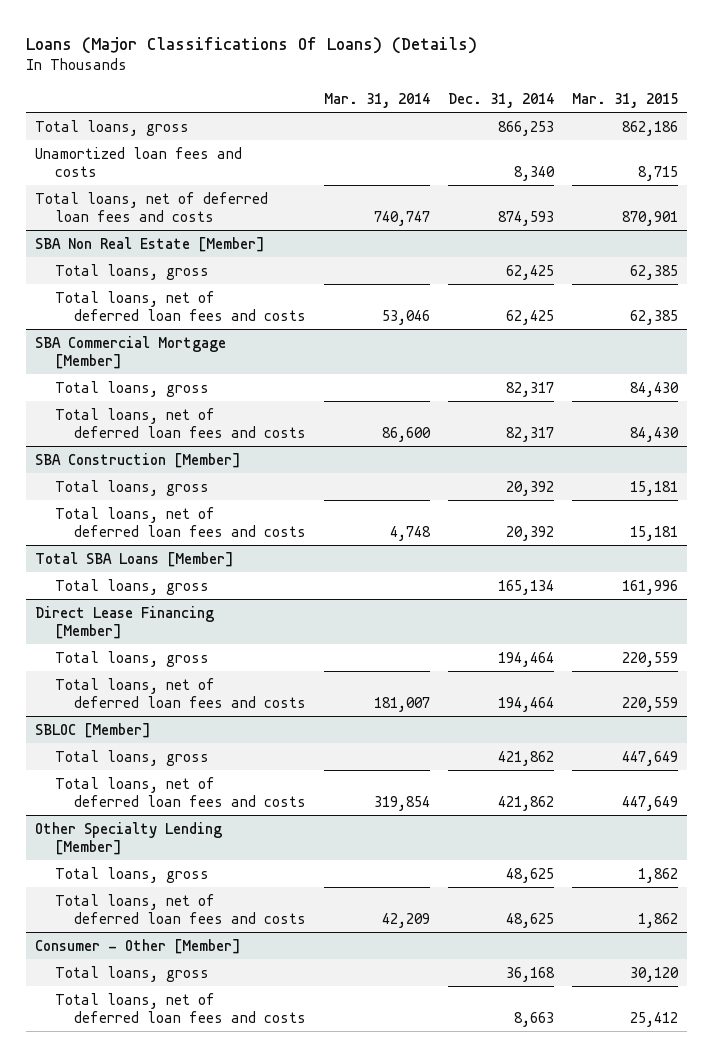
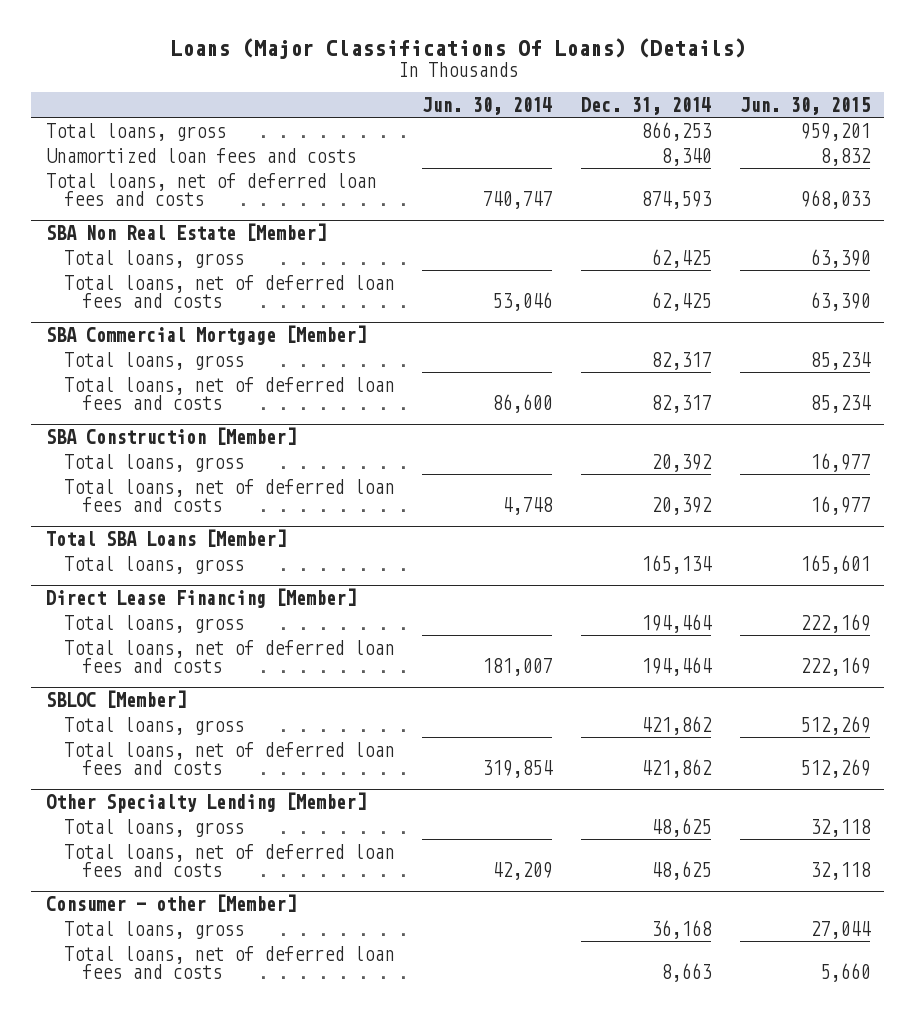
- | Mar. 31, 2014 | Dec. 31, 2014 | Mar. 31, 2015
+ | Jun. 30, 2014 | Dec. 31, 2014 | Jun. 30, 2015
- Consumer - Other [Member]
+ Consumer - other [Member]

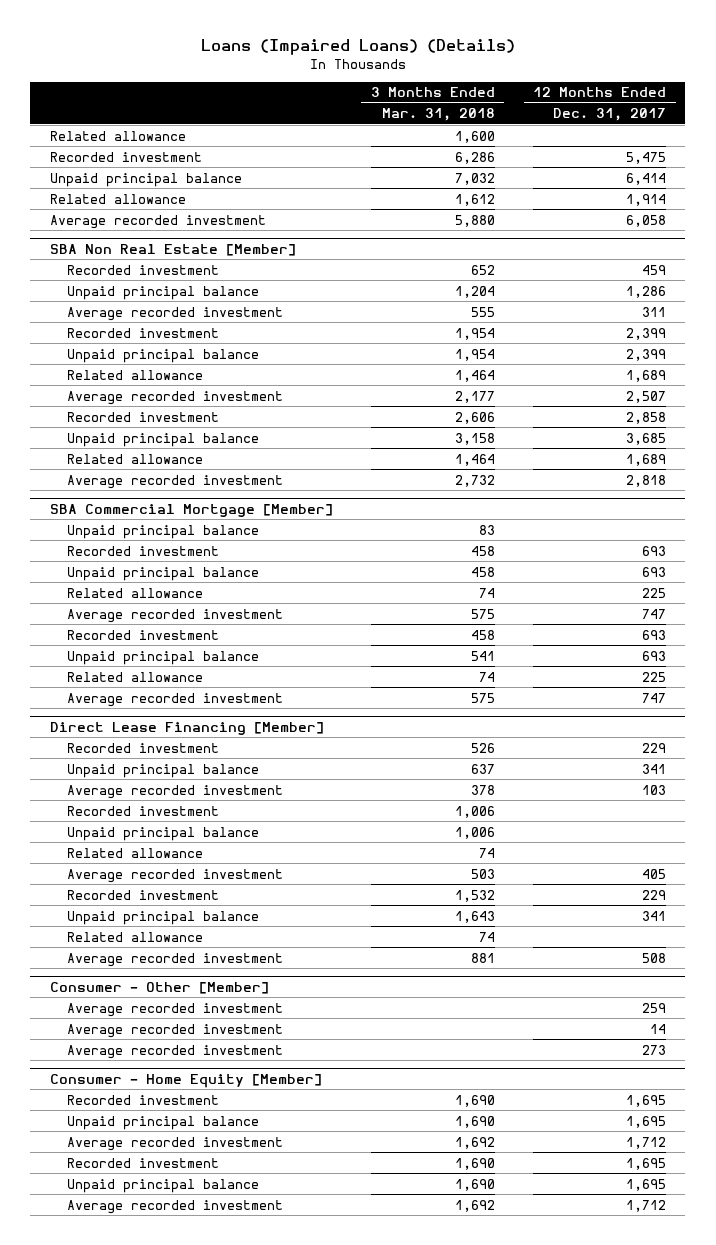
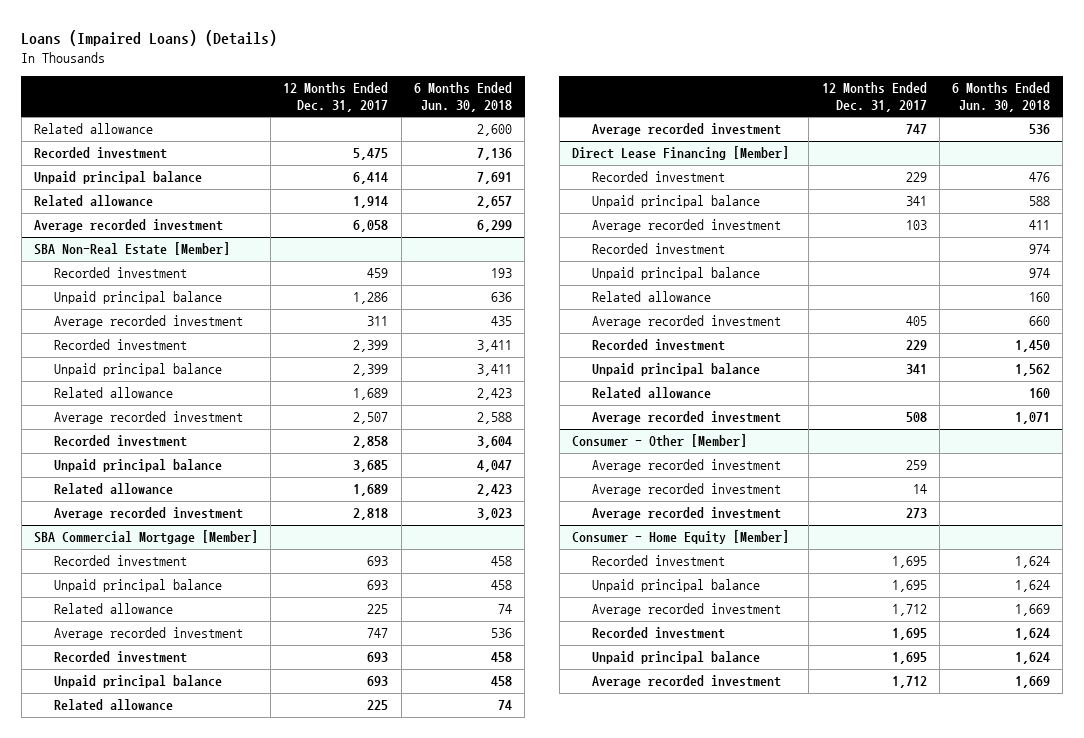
- | 3 Months Ended Mar. 31, 2018 | 12 Months Ended Dec. 31, 2017
+ | 12 Months Ended Dec. 31, 2017 | 6 Months Ended Jun. 30, 2018
- SBA Non Real Estate [Member]
+ SBA Non-Real Estate [Member]
@ SBA Commercial Mortgage [Member]
- Unpaid principal balance | 83 |

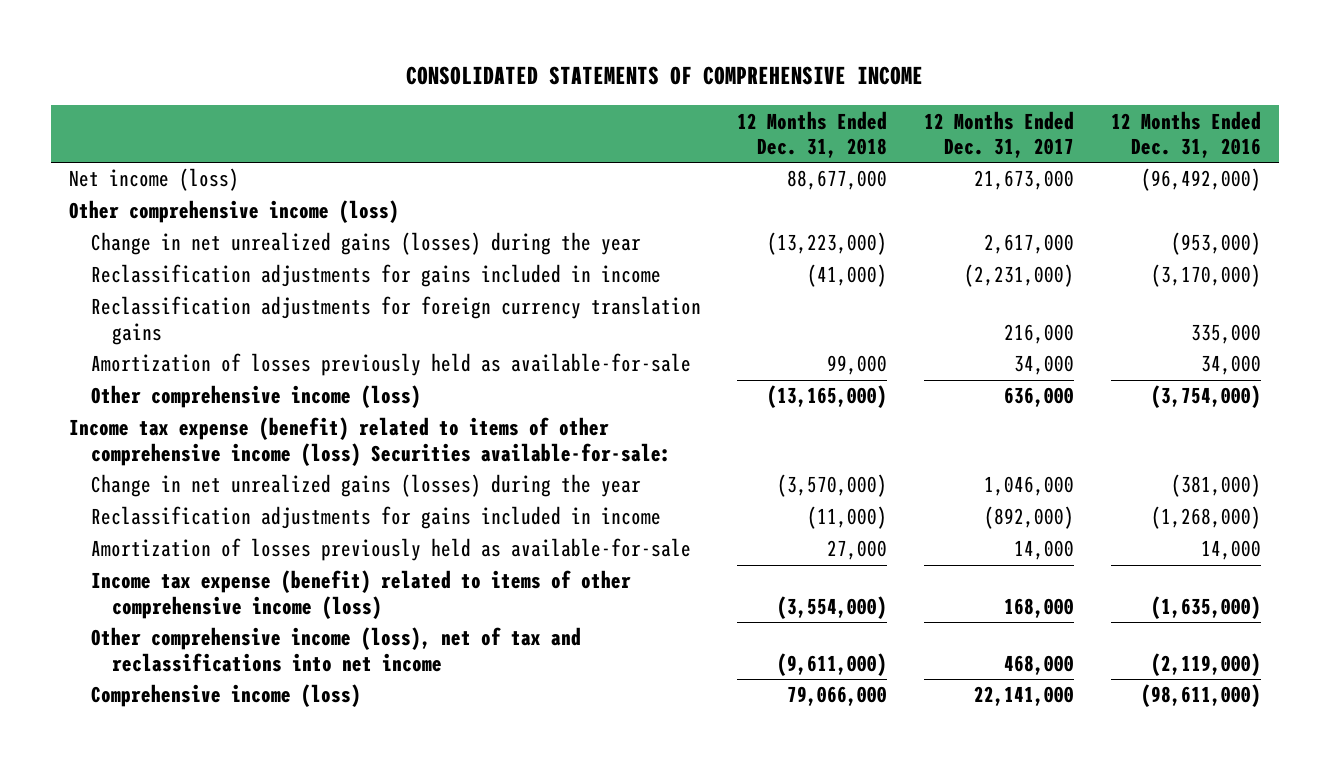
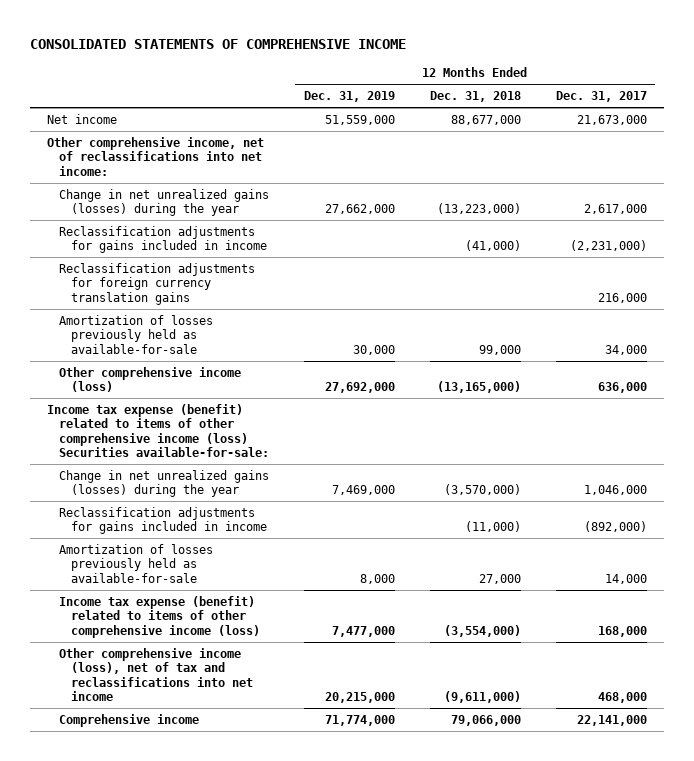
- | 12 Months Ended Dec. 31, 2018 | 12 Months Ended Dec. 31, 2017 | 12 Months Ended Dec. 31, 2016
+ | 12 Months Ended Dec. 31, 2019 | 12 Months Ended Dec. 31, 2018 | 12 Months Ended Dec. 31, 2017
- Net income (loss) | 88,677,000 | 21,673,000 | (96,492,000)
- Other comprehensive income (loss)
+ Net income | 51,559,000 | 88,677,000 | 21,673,000
+ Other comprehensive income, net of reclassifications into net income:
- Comprehensive income (loss) | 79,066,000 | 22,141,000 | (98,611,000)
+ Comprehensive income | 71,774,000 | 79,066,000 | 22,141,000

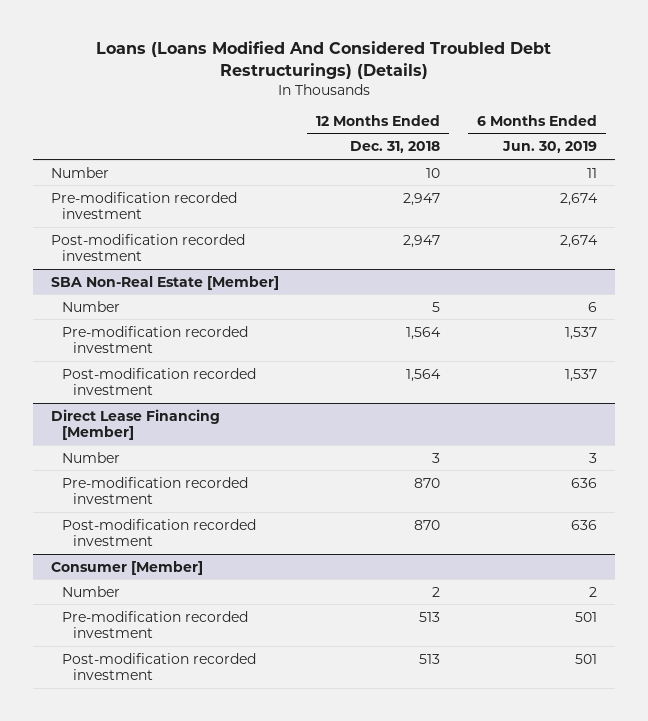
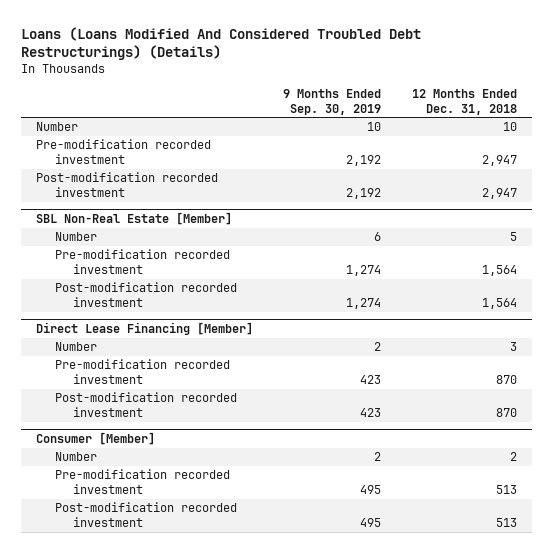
- | 12 Months Ended Dec. 31, 2018 | 6 Months Ended Jun. 30, 2019
+ | 9 Months Ended Sep. 30, 2019 | 12 Months Ended Dec. 31, 2018
- SBA Non-Real Estate [Member]
+ SBL Non-Real Estate [Member]

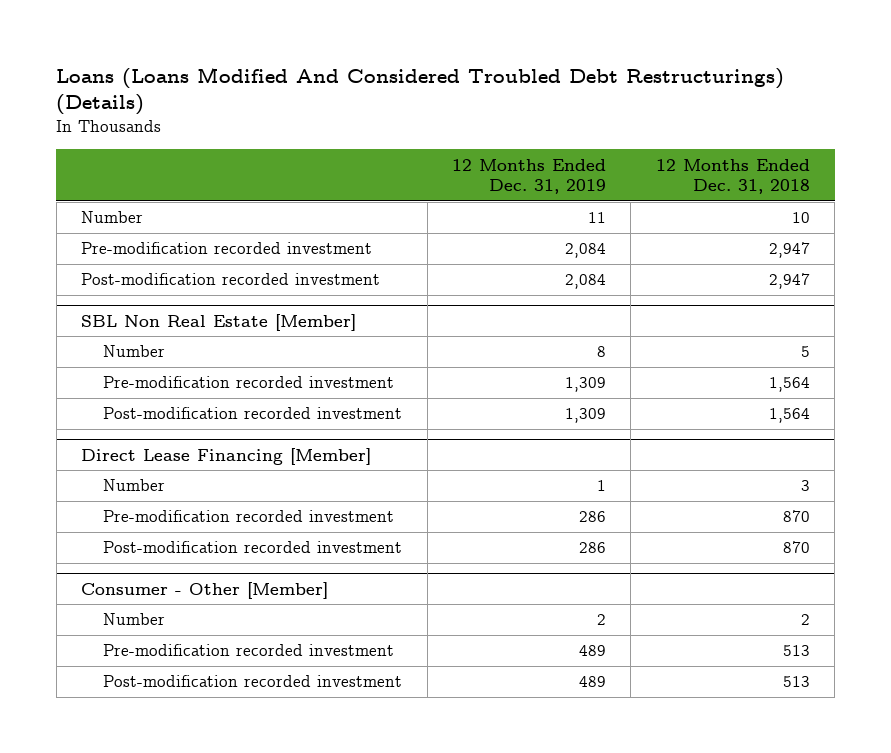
- | 9 Months Ended Sep. 30, 2019 | 12 Months Ended Dec. 31, 2018
+ | 12 Months Ended Dec. 31, 2019 | 12 Months Ended Dec. 31, 2018
- SBL Non-Real Estate [Member]
+ SBL Non Real Estate [Member]
- Consumer [Member]
+ Consumer - Other [Member]

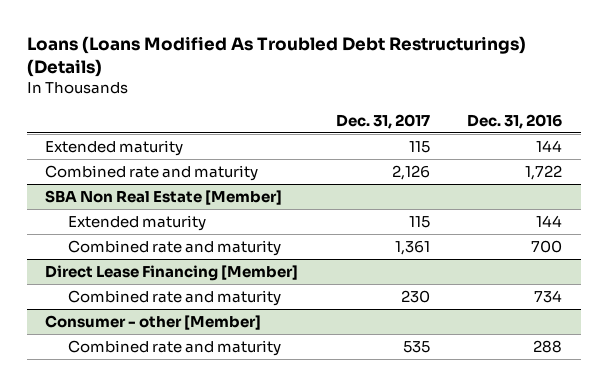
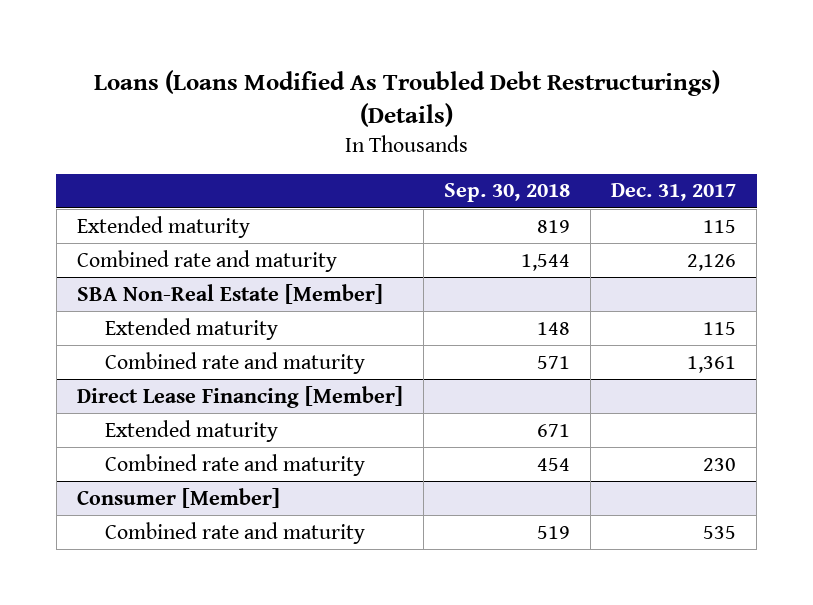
- | Dec. 31, 2017 | Dec. 31, 2016
+ | Sep. 30, 2018 | Dec. 31, 2017
- SBA Non Real Estate [Member]
+ SBA Non-Real Estate [Member]
@ Direct Lease Financing [Member]
+ Extended maturity | 671 |
- Consumer - other [Member]
+ Consumer [Member]

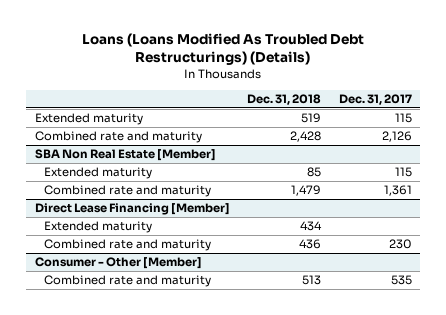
- | Sep. 30, 2018 | Dec. 31, 2017
+ | Dec. 31, 2018 | Dec. 31, 2017
- SBA Non-Real Estate [Member]
+ SBA Non Real Estate [Member]
- Consumer [Member]
+ Consumer - Other [Member]

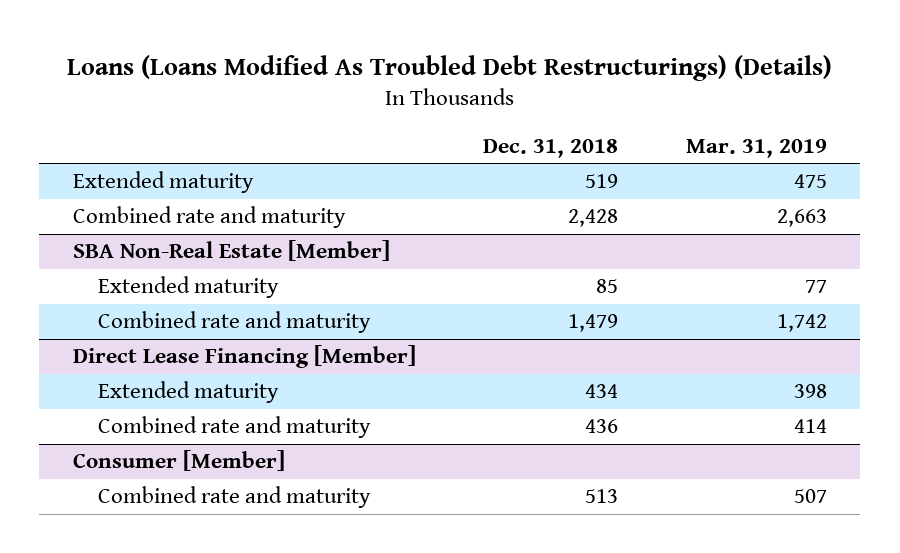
- | Dec. 31, 2018 | Dec. 31, 2017
+ | Dec. 31, 2018 | Mar. 31, 2019
- SBA Non Real Estate [Member]
+ SBA Non-Real Estate [Member]
- Consumer - Other [Member]
+ Consumer [Member]

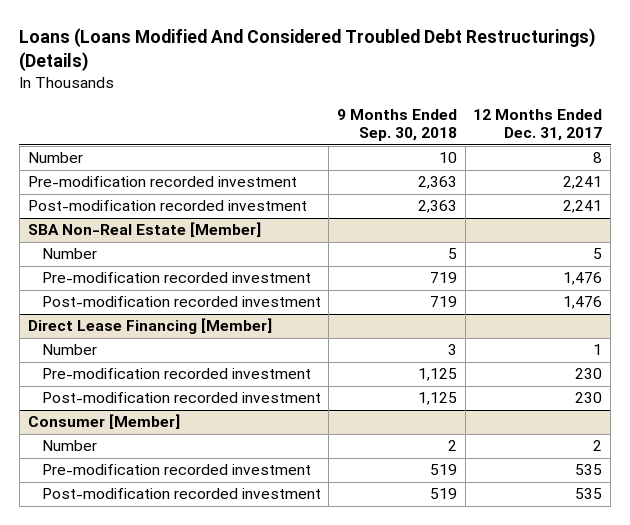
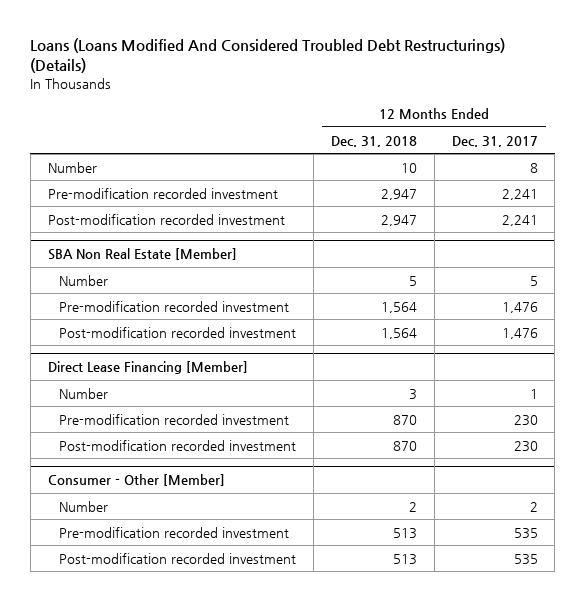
- | 9 Months Ended Sep. 30, 2018 | 12 Months Ended Dec. 31, 2017
+ | 12 Months Ended Dec. 31, 2018 | 12 Months Ended Dec. 31, 2017
- SBA Non-Real Estate [Member]
+ SBA Non Real Estate [Member]
- Consumer [Member]
+ Consumer - Other [Member]

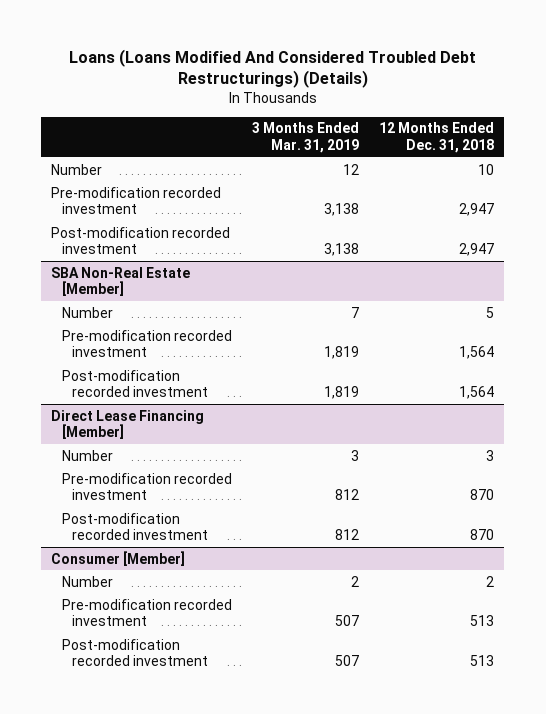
- | 12 Months Ended Dec. 31, 2018 | 12 Months Ended Dec. 31, 2017
+ | 3 Months Ended Mar. 31, 2019 | 12 Months Ended Dec. 31, 2018
- SBA Non Real Estate [Member]
+ SBA Non-Real Estate [Member]
- Consumer - Other [Member]
+ Consumer [Member]

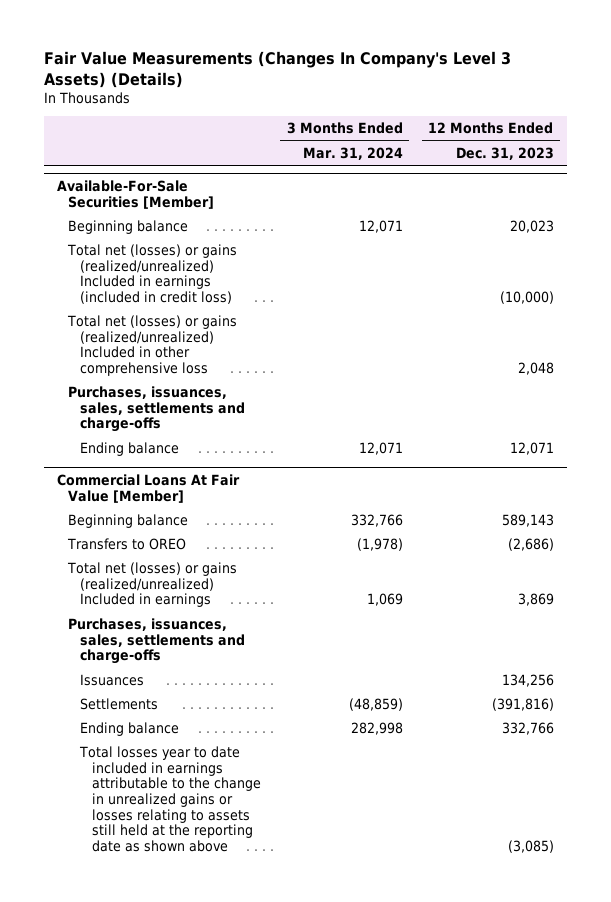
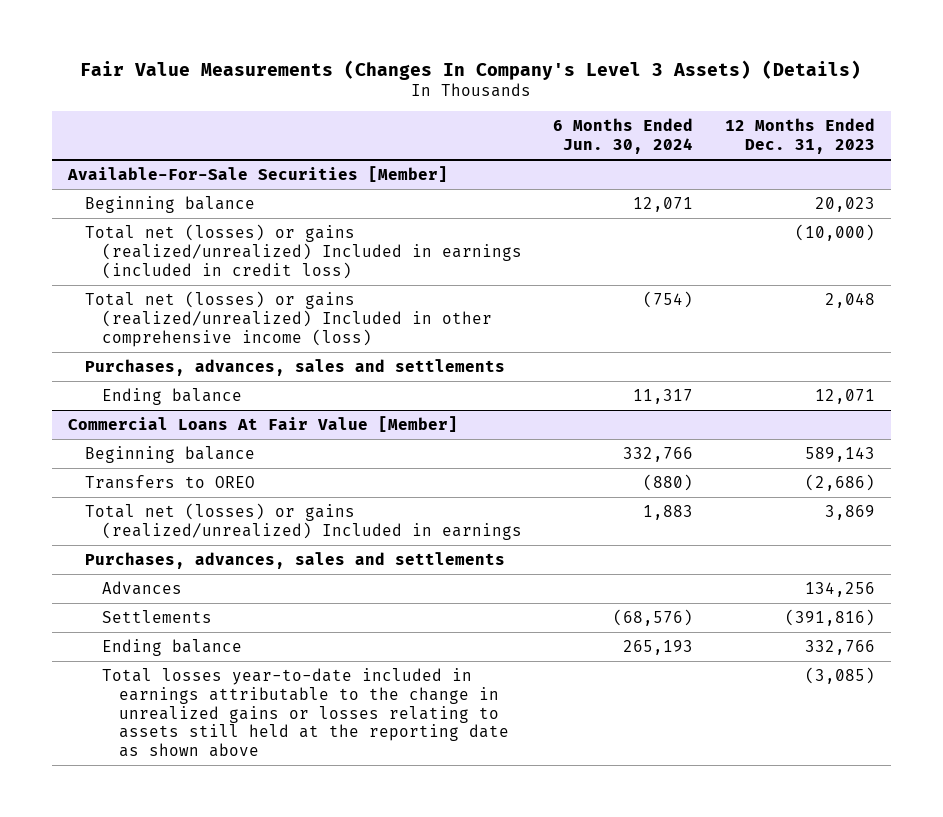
- | 3 Months Ended Mar. 31, 2024 | 12 Months Ended Dec. 31, 2023
+ | 6 Months Ended Jun. 30, 2024 | 12 Months Ended Dec. 31, 2023
@ Available-For-Sale Securities [Member]
- Total net (losses) or gains (realized/unrealized) Included in other comprehensive loss | | 2,048
- Purchases, issuances, sales, settlements and charge-offs
+ Total net (losses) or gains (realized/unrealized) Included in other comprehensive income (loss) | (754) | 2,048
+ Purchases, advances, sales and settlements
@ Commercial Loans At Fair Value [Member]
- Purchases, issuances, sales, settlements and charge-offs
- Issuances | | 134,256
+ Purchases, advances, sales and settlements
+ Advances | | 134,256
- Total losses year to date included in earnings attributable to the change in unrealized gains or losses relating to assets still held at the reporting date as shown above | | (3,085)
+ Total losses year-to-date included in earnings attributable to the change in unrealized gains or losses relating to assets still held at the reporting date as shown above | | (3,085)

